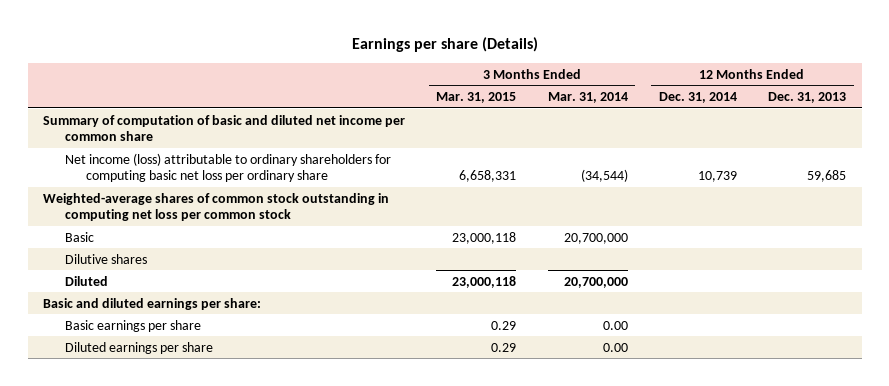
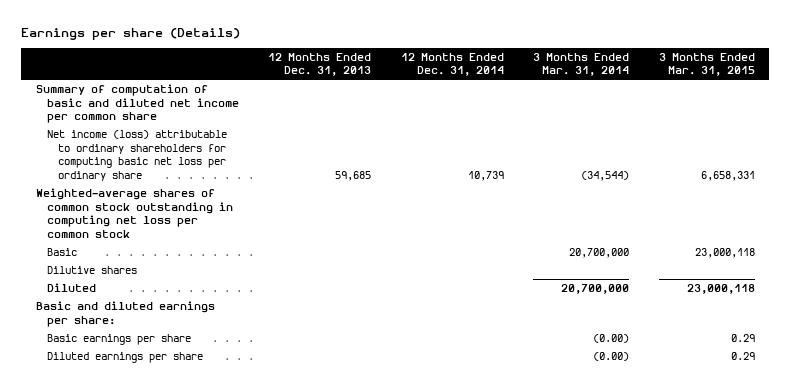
- | 3 Months Ended Mar. 31, 2015 | 3 Months Ended Mar. 31, 2014 | 12 Months Ended Dec. 31, 2014 | 12 Months Ended Dec. 31, 2013
+ | 12 Months Ended Dec. 31, 2013 | 12 Months Ended Dec. 31, 2014 | 3 Months Ended Mar. 31, 2014 | 3 Months Ended Mar. 31, 2015
- Basic earnings per share | 0.29 | 0.00 | |
- Diluted earnings per share | 0.29 | 0.00 | |
+ Basic earnings per share | | | (0.00) | 0.29
+ Diluted earnings per share | | | (0.00) | 0.29

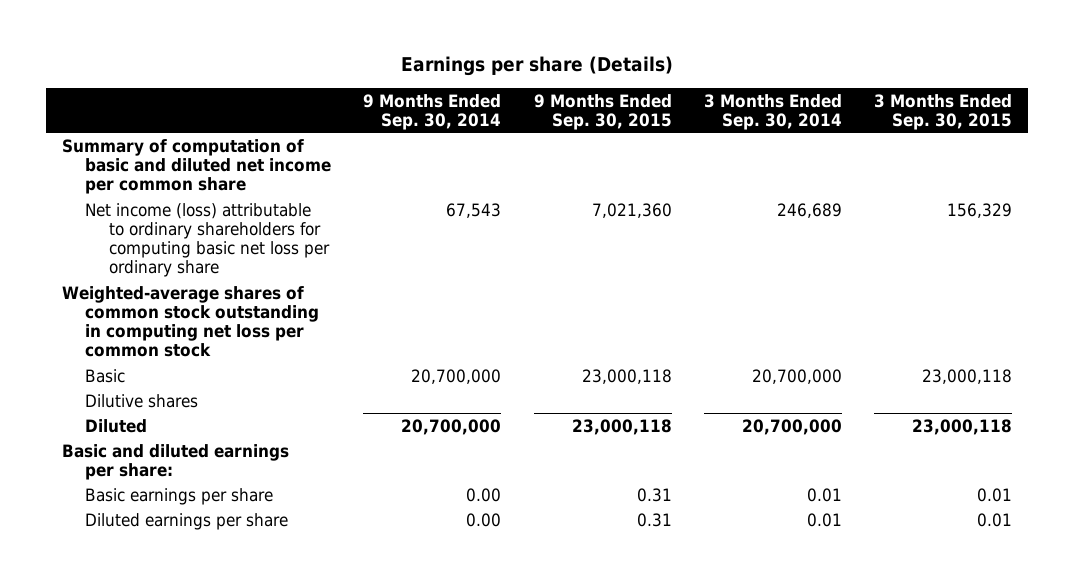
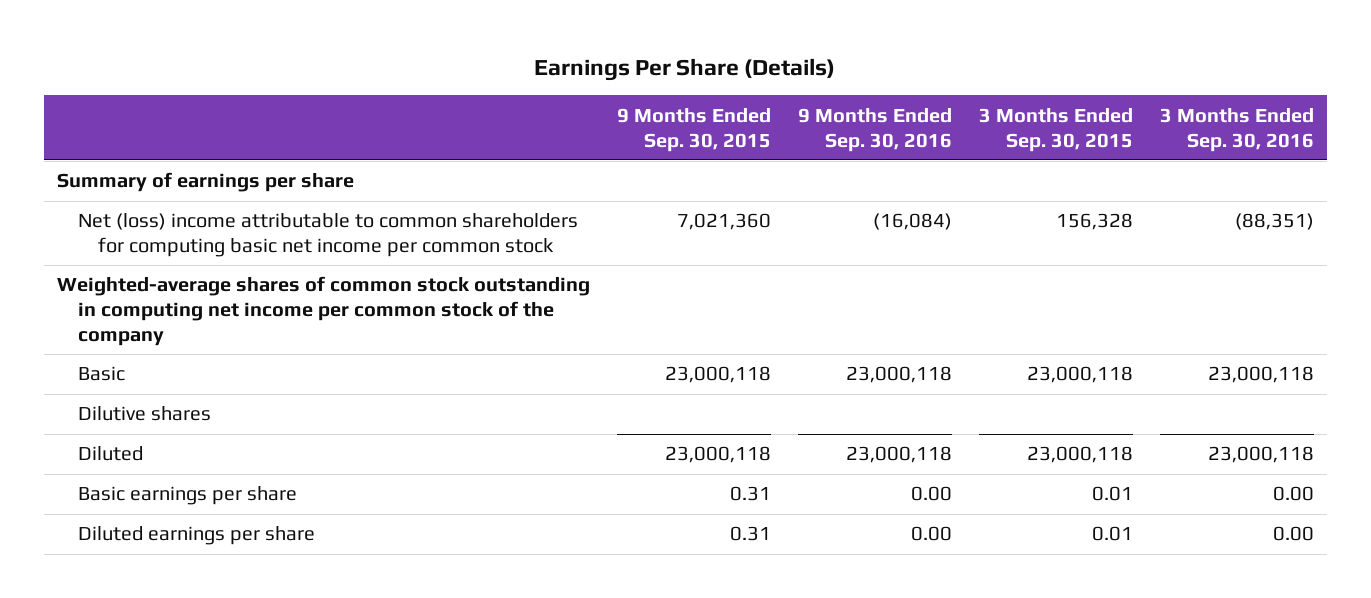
- Earnings per share (Details)
+ Earnings Per Share (Details)
- | 9 Months Ended Sep. 30, 2014 | 9 Months Ended Sep. 30, 2015 | 3 Months Ended Sep. 30, 2014 | 3 Months Ended Sep. 30, 2015
+ | 9 Months Ended Sep. 30, 2015 | 9 Months Ended Sep. 30, 2016 | 3 Months Ended Sep. 30, 2015 | 3 Months Ended Sep. 30, 2016
- Summary of computation of basic and diluted net income per common share
- Net income (loss) attributable to ordinary shareholders for computing basic net loss per ordinary share | 67,543 | 7,021,360 | 246,689 | 156,329
- Weighted-average shares of common stock outstanding in computing net loss per common stock
+ Summary of earnings per share
+ Net (loss) income attributable to common shareholders for computing basic net income per common stock | 7,021,360 | (16,084) | 156,328 | (88,351)
+ Weighted-average shares of common stock outstanding in computing net income per common stock of the company
- Basic and diluted earnings per share:

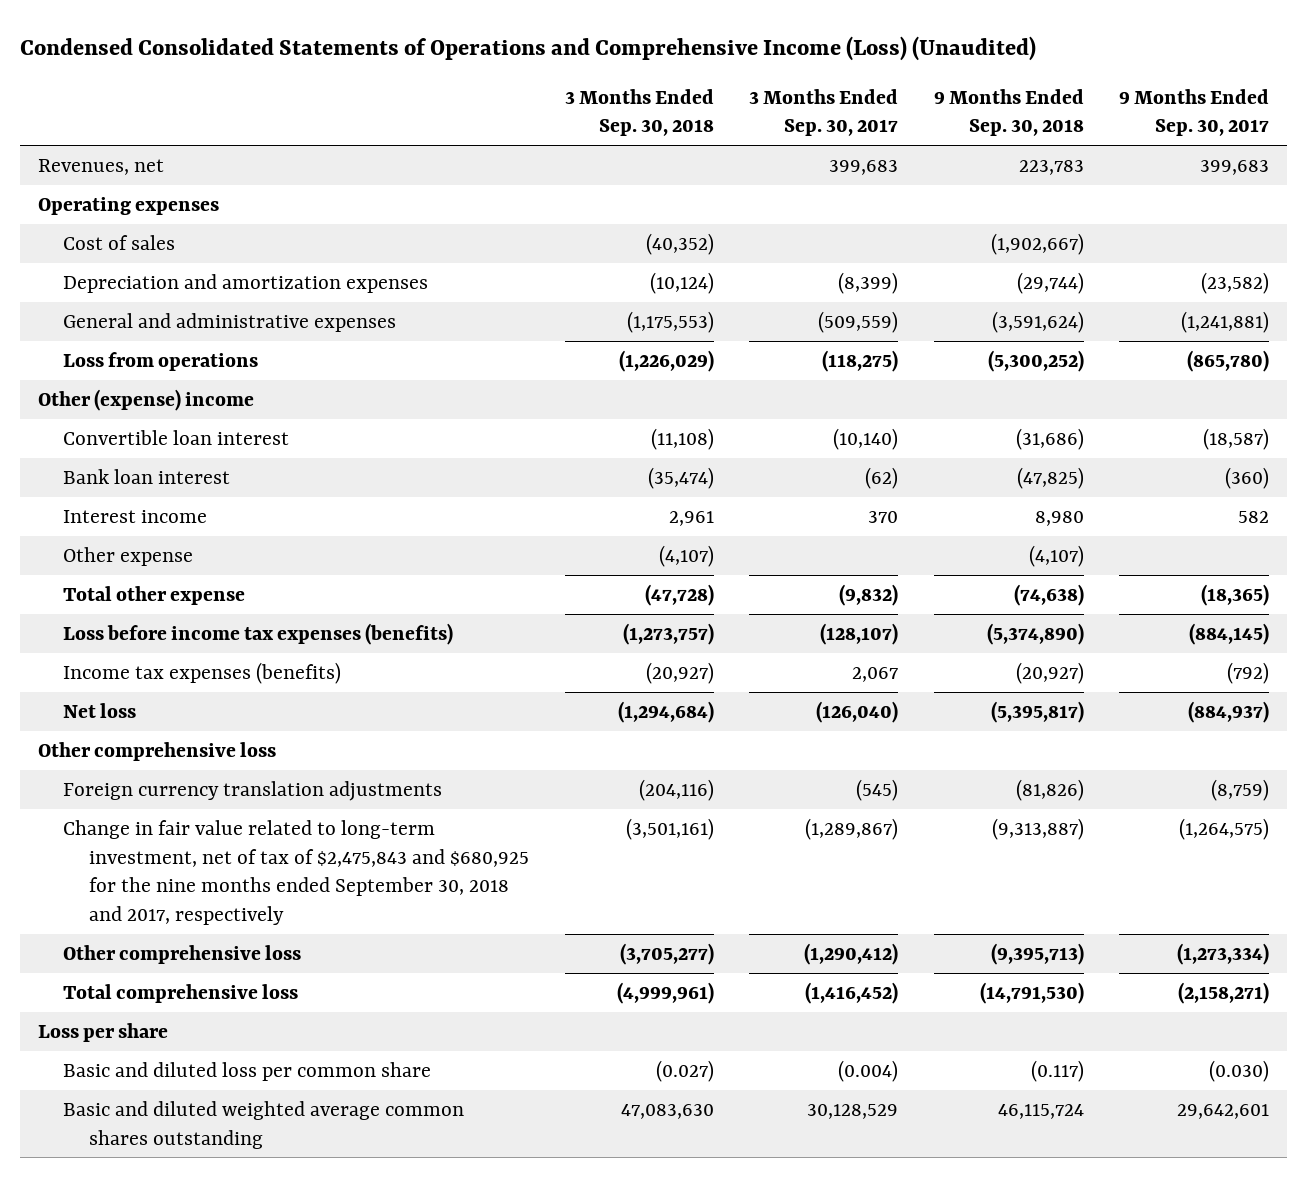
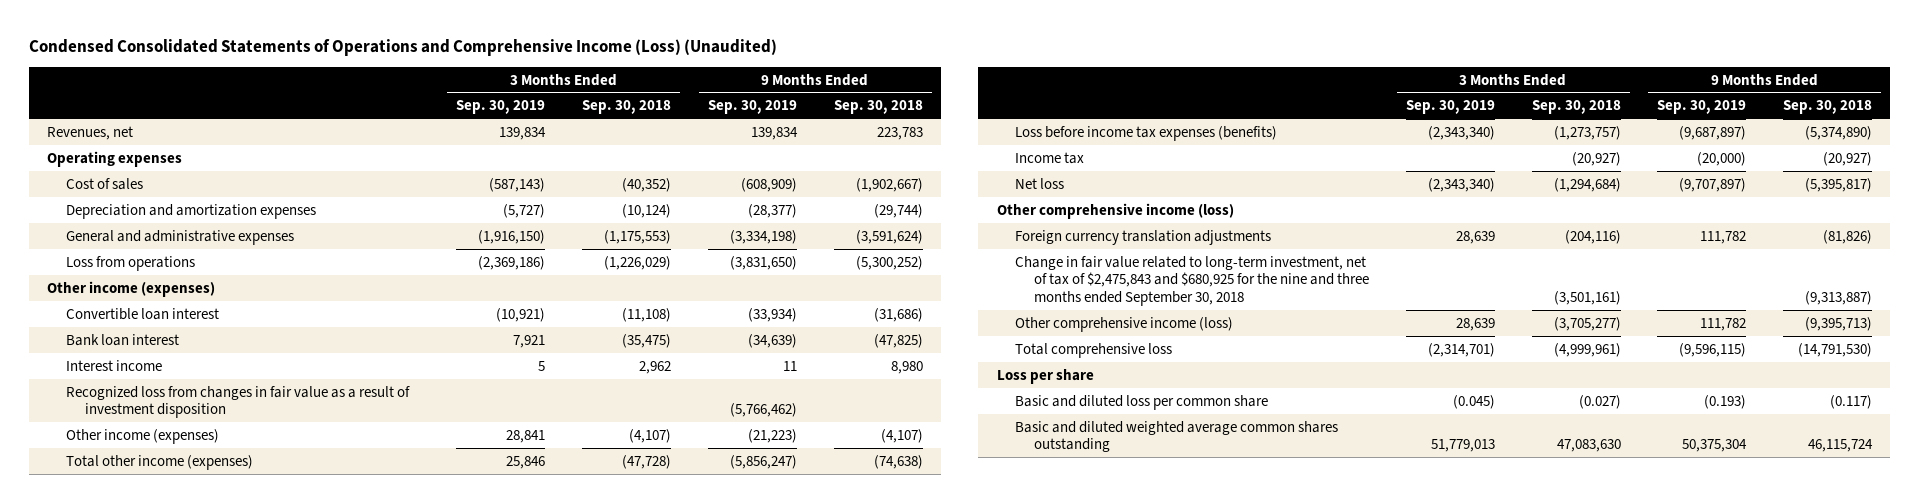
- | 3 Months Ended Sep. 30, 2018 | 3 Months Ended Sep. 30, 2017 | 9 Months Ended Sep. 30, 2018 | 9 Months Ended Sep. 30, 2017
+ | 3 Months Ended Sep. 30, 2019 | 3 Months Ended Sep. 30, 2018 | 9 Months Ended Sep. 30, 2019 | 9 Months Ended Sep. 30, 2018
- Other (expense) income
+ Other income (expenses)
- Bank loan interest | (35,474) | (62) | (47,825) | (360)
- Interest income | 2,961 | 370 | 8,980 | 582
- Other expense | (4,107) | | (4,107) |
- Total other expense | (47,728) | (9,832) | (74,638) | (18,365)
+ Bank loan interest | 7,921 | (35,475) | (34,639) | (47,825)
+ Interest income | 5 | 2,962 | 11 | 8,980
+ Recognized loss from changes in fair value as a result of investment disposition | | | (5,766,462) |
+ Other income (expenses) | 28,841 | (4,107) | (21,223) | (4,107)
+ Total other income (expenses) | 25,846 | (47,728) | (5,856,247) | (74,638)
- Income tax expenses (benefits) | (20,927) | 2,067 | (20,927) | (792)
+ Income tax | | (20,927) | (20,000) | (20,927)
- Other comprehensive loss
+ Other comprehensive income (loss)
- Change in fair value related to long-term investment, net of tax of $2,475,843 and $680,925 for the nine months ended September 30, 2018 and 2017, respectively | (3,501,161) | (1,289,867) | (9,313,887) | (1,264,575)
- Other comprehensive loss | (3,705,277) | (1,290,412) | (9,395,713) | (1,273,334)
+ Change in fair value related to long-term investment, net of tax of $2,475,843 and $680,925 for the nine and three months ended September 30, 2018 | | (3,501,161) | | (9,313,887)
+ Other comprehensive income (loss) | 28,639 | (3,705,277) | 111,782 | (9,395,713)

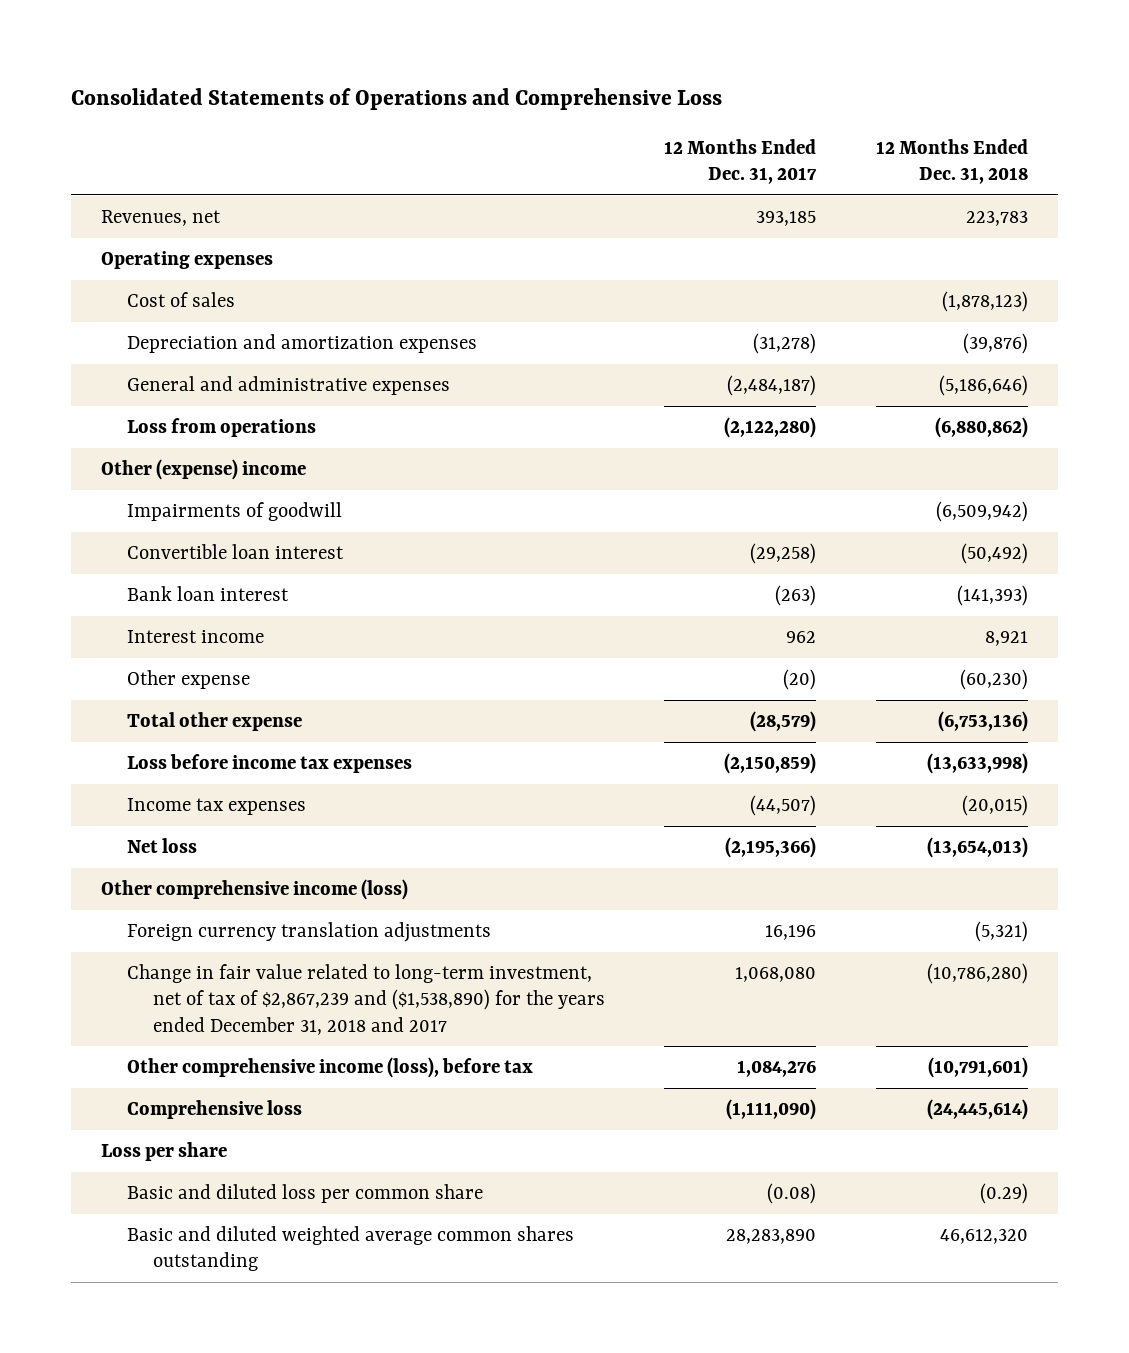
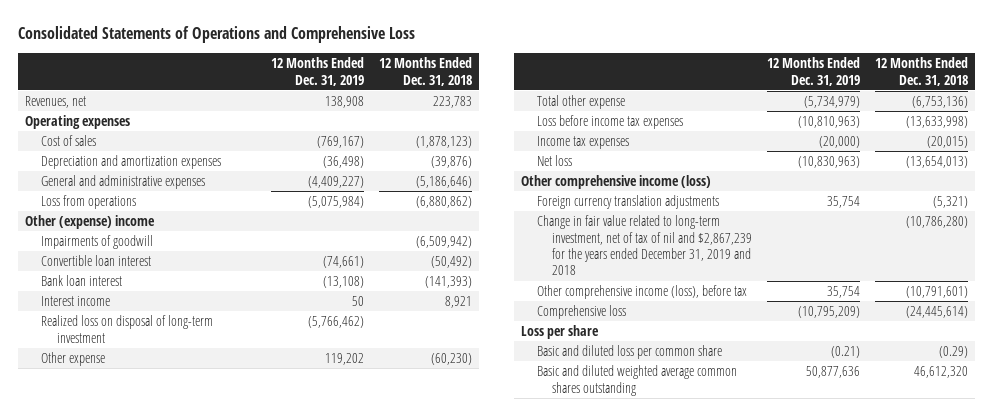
- | 12 Months Ended Dec. 31, 2017 | 12 Months Ended Dec. 31, 2018
+ | 12 Months Ended Dec. 31, 2019 | 12 Months Ended Dec. 31, 2018
+ Realized loss on disposal of long-term investment | (5,766,462) |
- Change in fair value related to long-term investment, net of tax of $2,867,239 and ($1,538,890) for the years ended December 31, 2018 and 2017 | 1,068,080 | (10,786,280)
+ Change in fair value related to long-term investment, net of tax of nil and $2,867,239 for the years ended December 31, 2019 and 2018 | | (10,786,280)

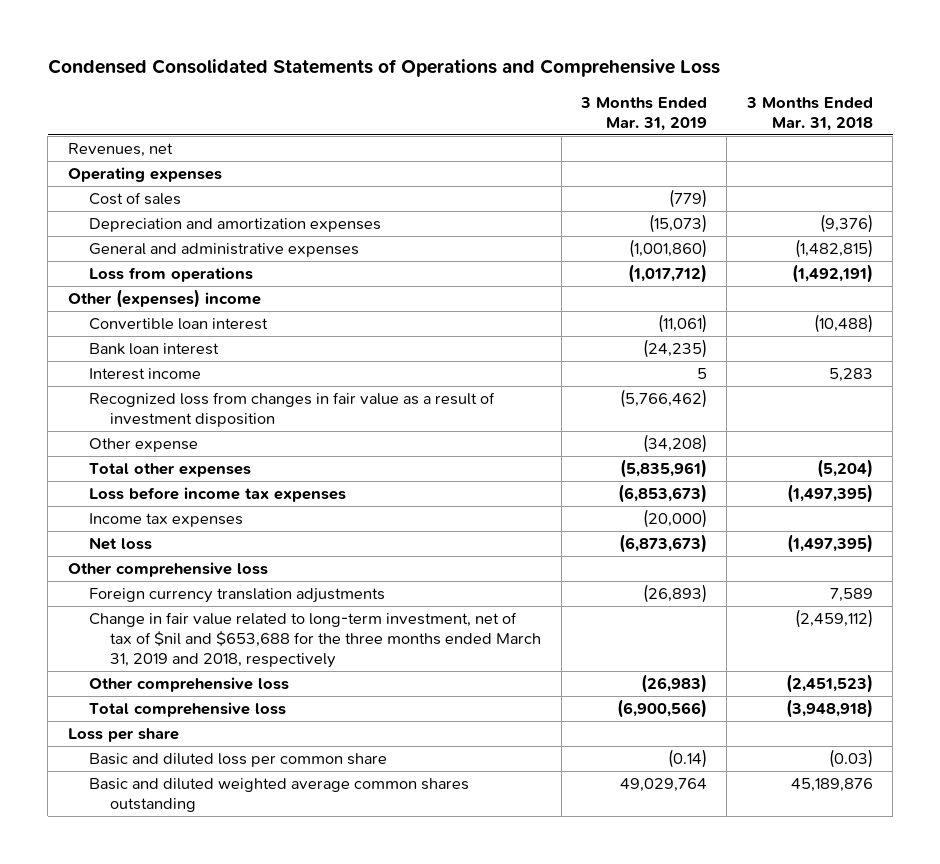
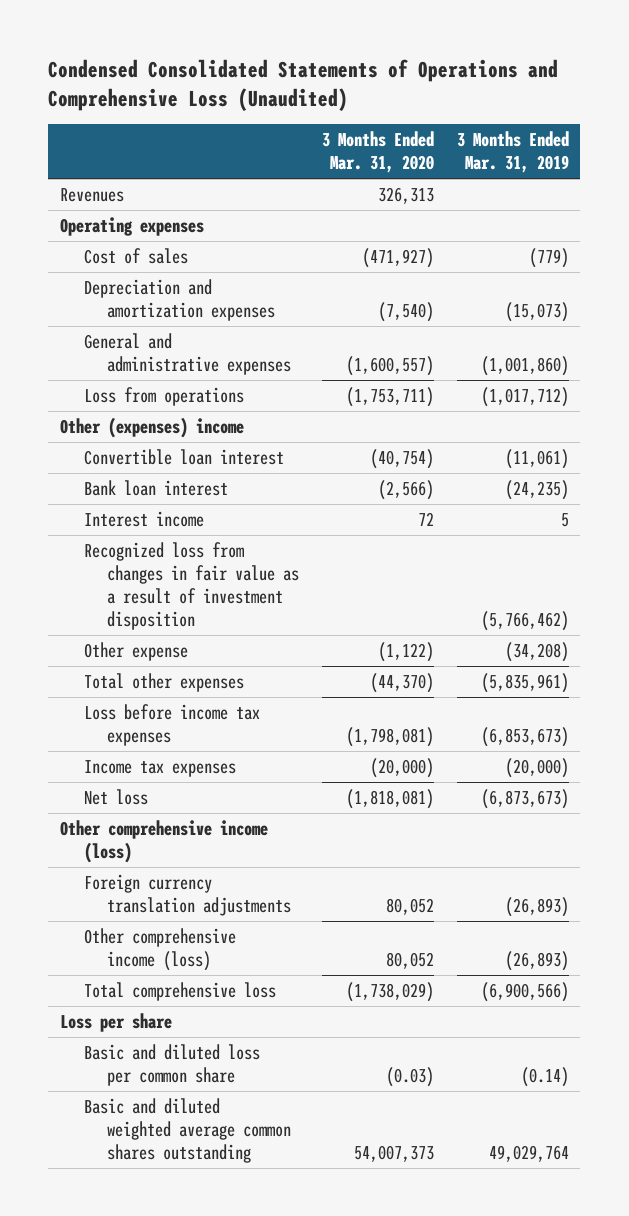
- Condensed Consolidated Statements of Operations and Comprehensive Loss
+ Condensed Consolidated Statements of Operations and Comprehensive Loss (Unaudited)
- | 3 Months Ended Mar. 31, 2019 | 3 Months Ended Mar. 31, 2018
+ | 3 Months Ended Mar. 31, 2020 | 3 Months Ended Mar. 31, 2019
- Revenues, net
+ Revenues | 326,313 |
- Other comprehensive loss
+ Other comprehensive income (loss)
- Change in fair value related to long-term investment, net of tax of $nil and $653,688 for the three months ended March 31, 2019 and 2018, respectively | | (2,459,112)
- Other comprehensive loss | (26,983) | (2,451,523)
+ Other comprehensive income (loss) | 80,052 | (26,893)

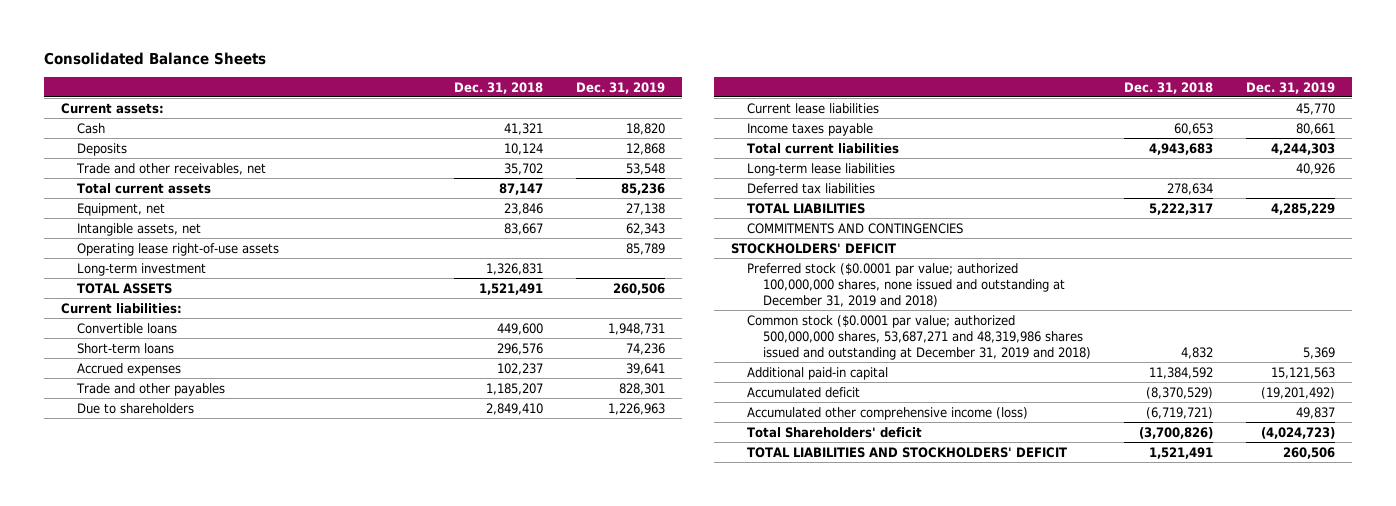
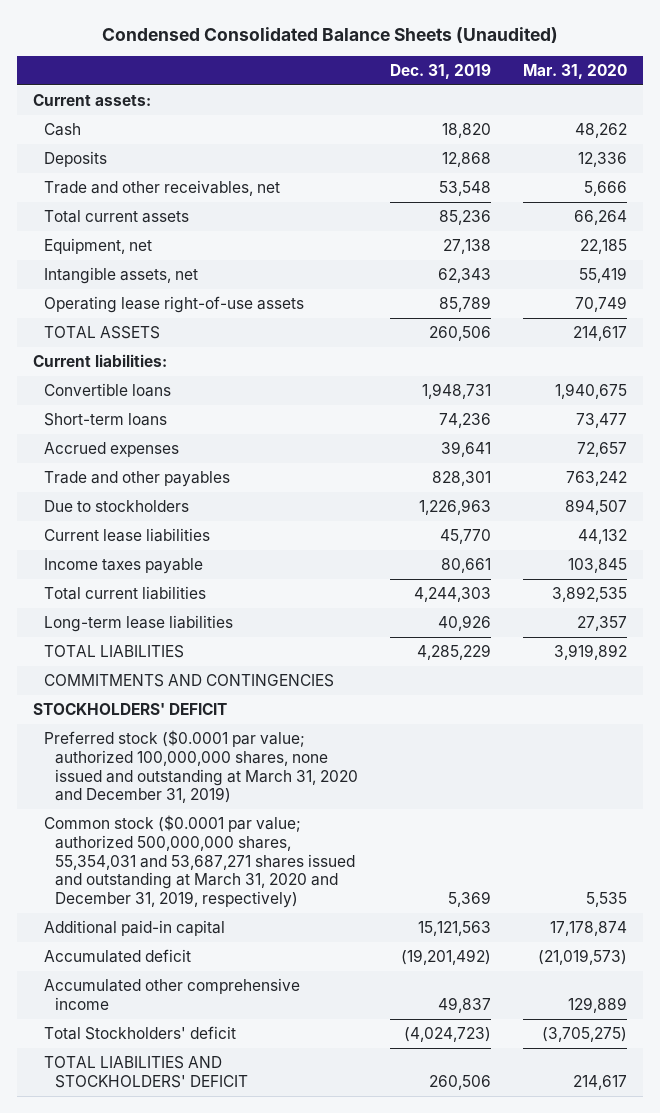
- Consolidated Balance Sheets
+ Condensed Consolidated Balance Sheets (Unaudited)
- | Dec. 31, 2018 | Dec. 31, 2019
+ | Dec. 31, 2019 | Mar. 31, 2020
- Long-term investment | 1,326,831 |
- Due to shareholders | 2,849,410 | 1,226,963
+ Due to stockholders | 1,226,963 | 894,507
- Deferred tax liabilities | 278,634 |
- Preferred stock ($0.0001 par value; authorized 100,000,000 shares, none issued and outstanding at December 31, 2019 and 2018)
- Common stock ($0.0001 par value; authorized 500,000,000 shares, 53,687,271 and 48,319,986 shares issued and outstanding at December 31, 2019 and 2018) | 4,832 | 5,369
+ Preferred stock ($0.0001 par value; authorized 100,000,000 shares, none issued and outstanding at March 31, 2020 and December 31, 2019)
+ Common stock ($0.0001 par value; authorized 500,000,000 shares, 55,354,031 and 53,687,271 shares issued and outstanding at March 31, 2020 and December 31, 2019, respectively) | 5,369 | 5,535
- Accumulated other comprehensive income (loss) | (6,719,721) | 49,837
- Total Shareholders' deficit | (3,700,826) | (4,024,723)
+ Accumulated other comprehensive income | 49,837 | 129,889
+ Total Stockholders' deficit | (4,024,723) | (3,705,275)

